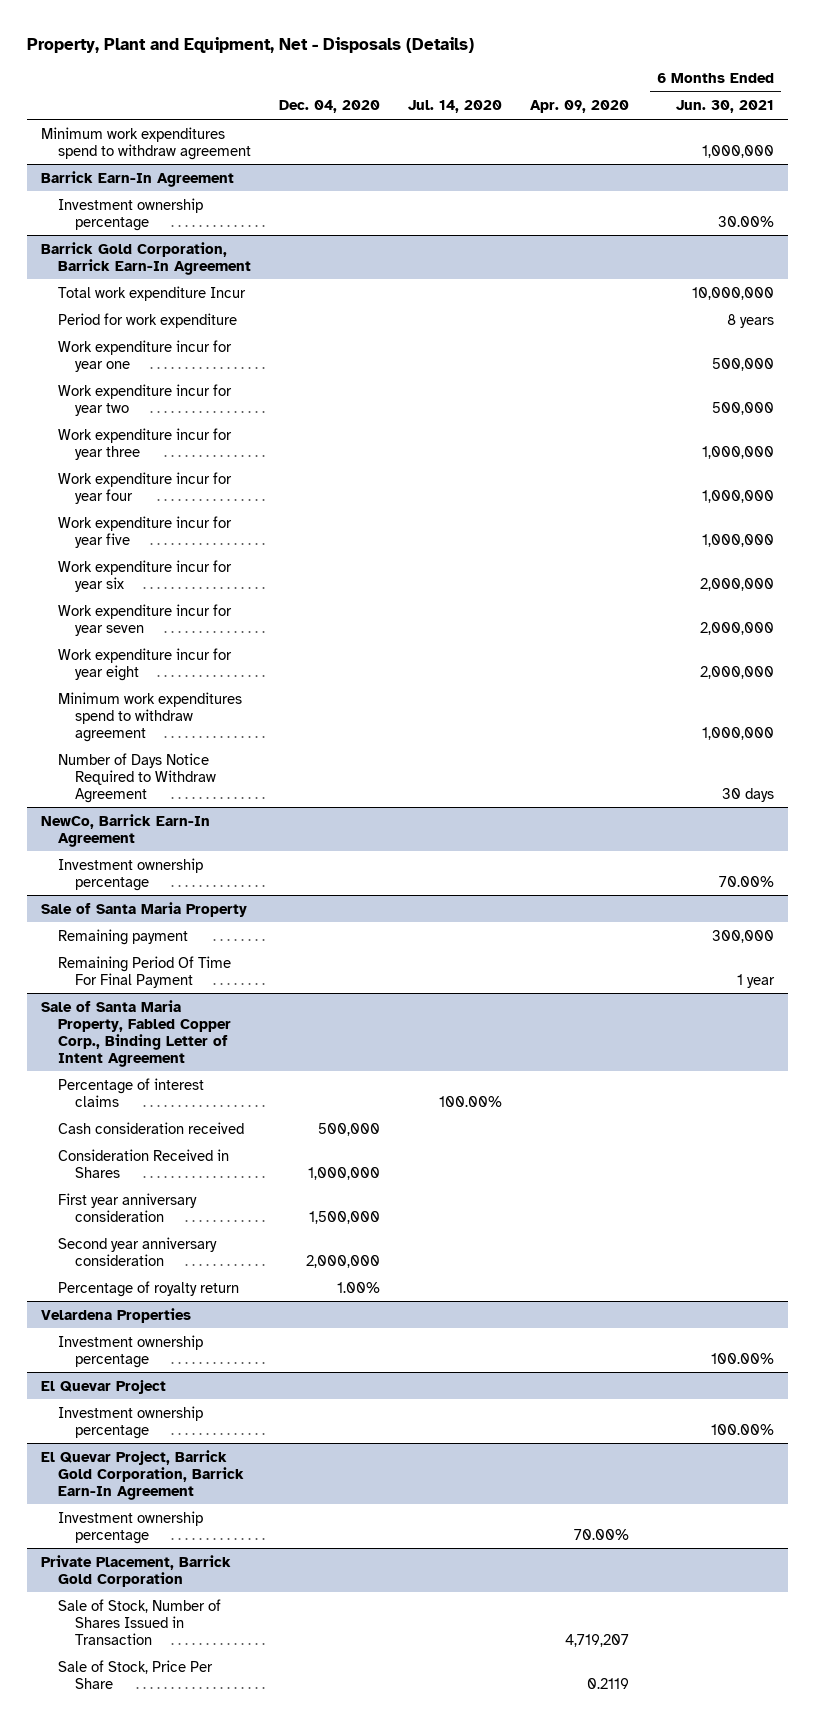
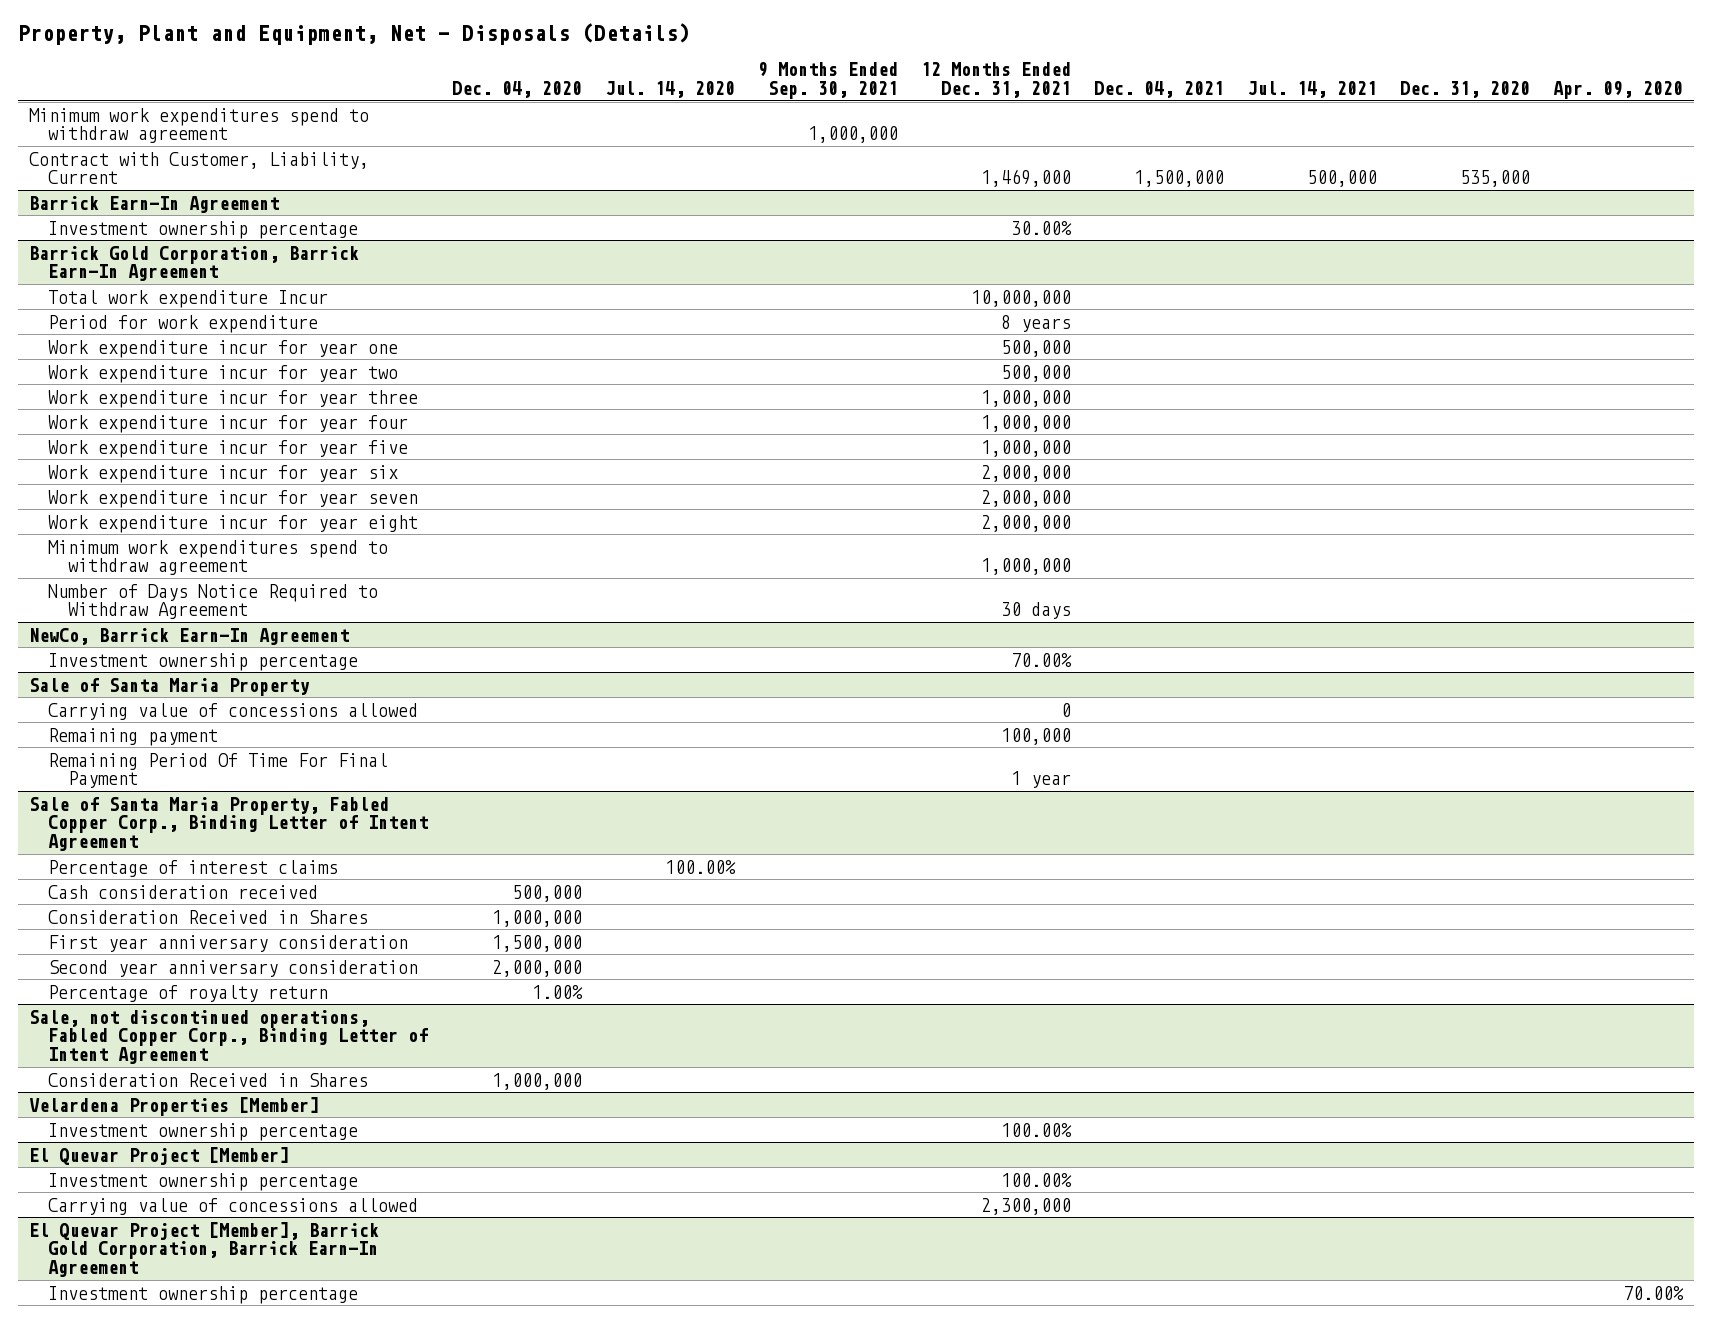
- | Dec. 04, 2020 | Jul. 14, 2020 | Apr. 09, 2020 | 6 Months Ended Jun. 30, 2021
+ | Dec. 04, 2020 | Jul. 14, 2020 | 9 Months Ended Sep. 30, 2021 | 12 Months Ended Dec. 31, 2021 | Dec. 04, 2021 | Jul. 14, 2021 | Dec. 31, 2020 | Apr. 09, 2020
+ Contract with Customer, Liability, Current | | | | 1,469,000 | 1,500,000 | 500,000 | 535,000 |
@ Sale of Santa Maria Property
+ Carrying value of concessions allowed | | | | 0 | | | |
- Velardena Properties
+ Sale, not discontinued operations, Fabled Copper Corp., Binding Letter of Intent Agreement
+ Consideration Received in Shares | 1,000,000 | | | | | | |
+ Velardena Properties [Member]
- El Quevar Project
+ El Quevar Project [Member]
- El Quevar Project, Barrick Gold Corporation, Barrick Earn-In Agreement
+ Carrying value of concessions allowed | | | | 2,300,000 | | | |
+ El Quevar Project [Member], Barrick Gold Corporation, Barrick Earn-In Agreement
- Private Placement, Barrick Gold Corporation
- Sale of Stock, Number of Shares Issued in Transaction | | | 4,719,207 |
- Sale of Stock, Price Per Share | | | 0.2119 |

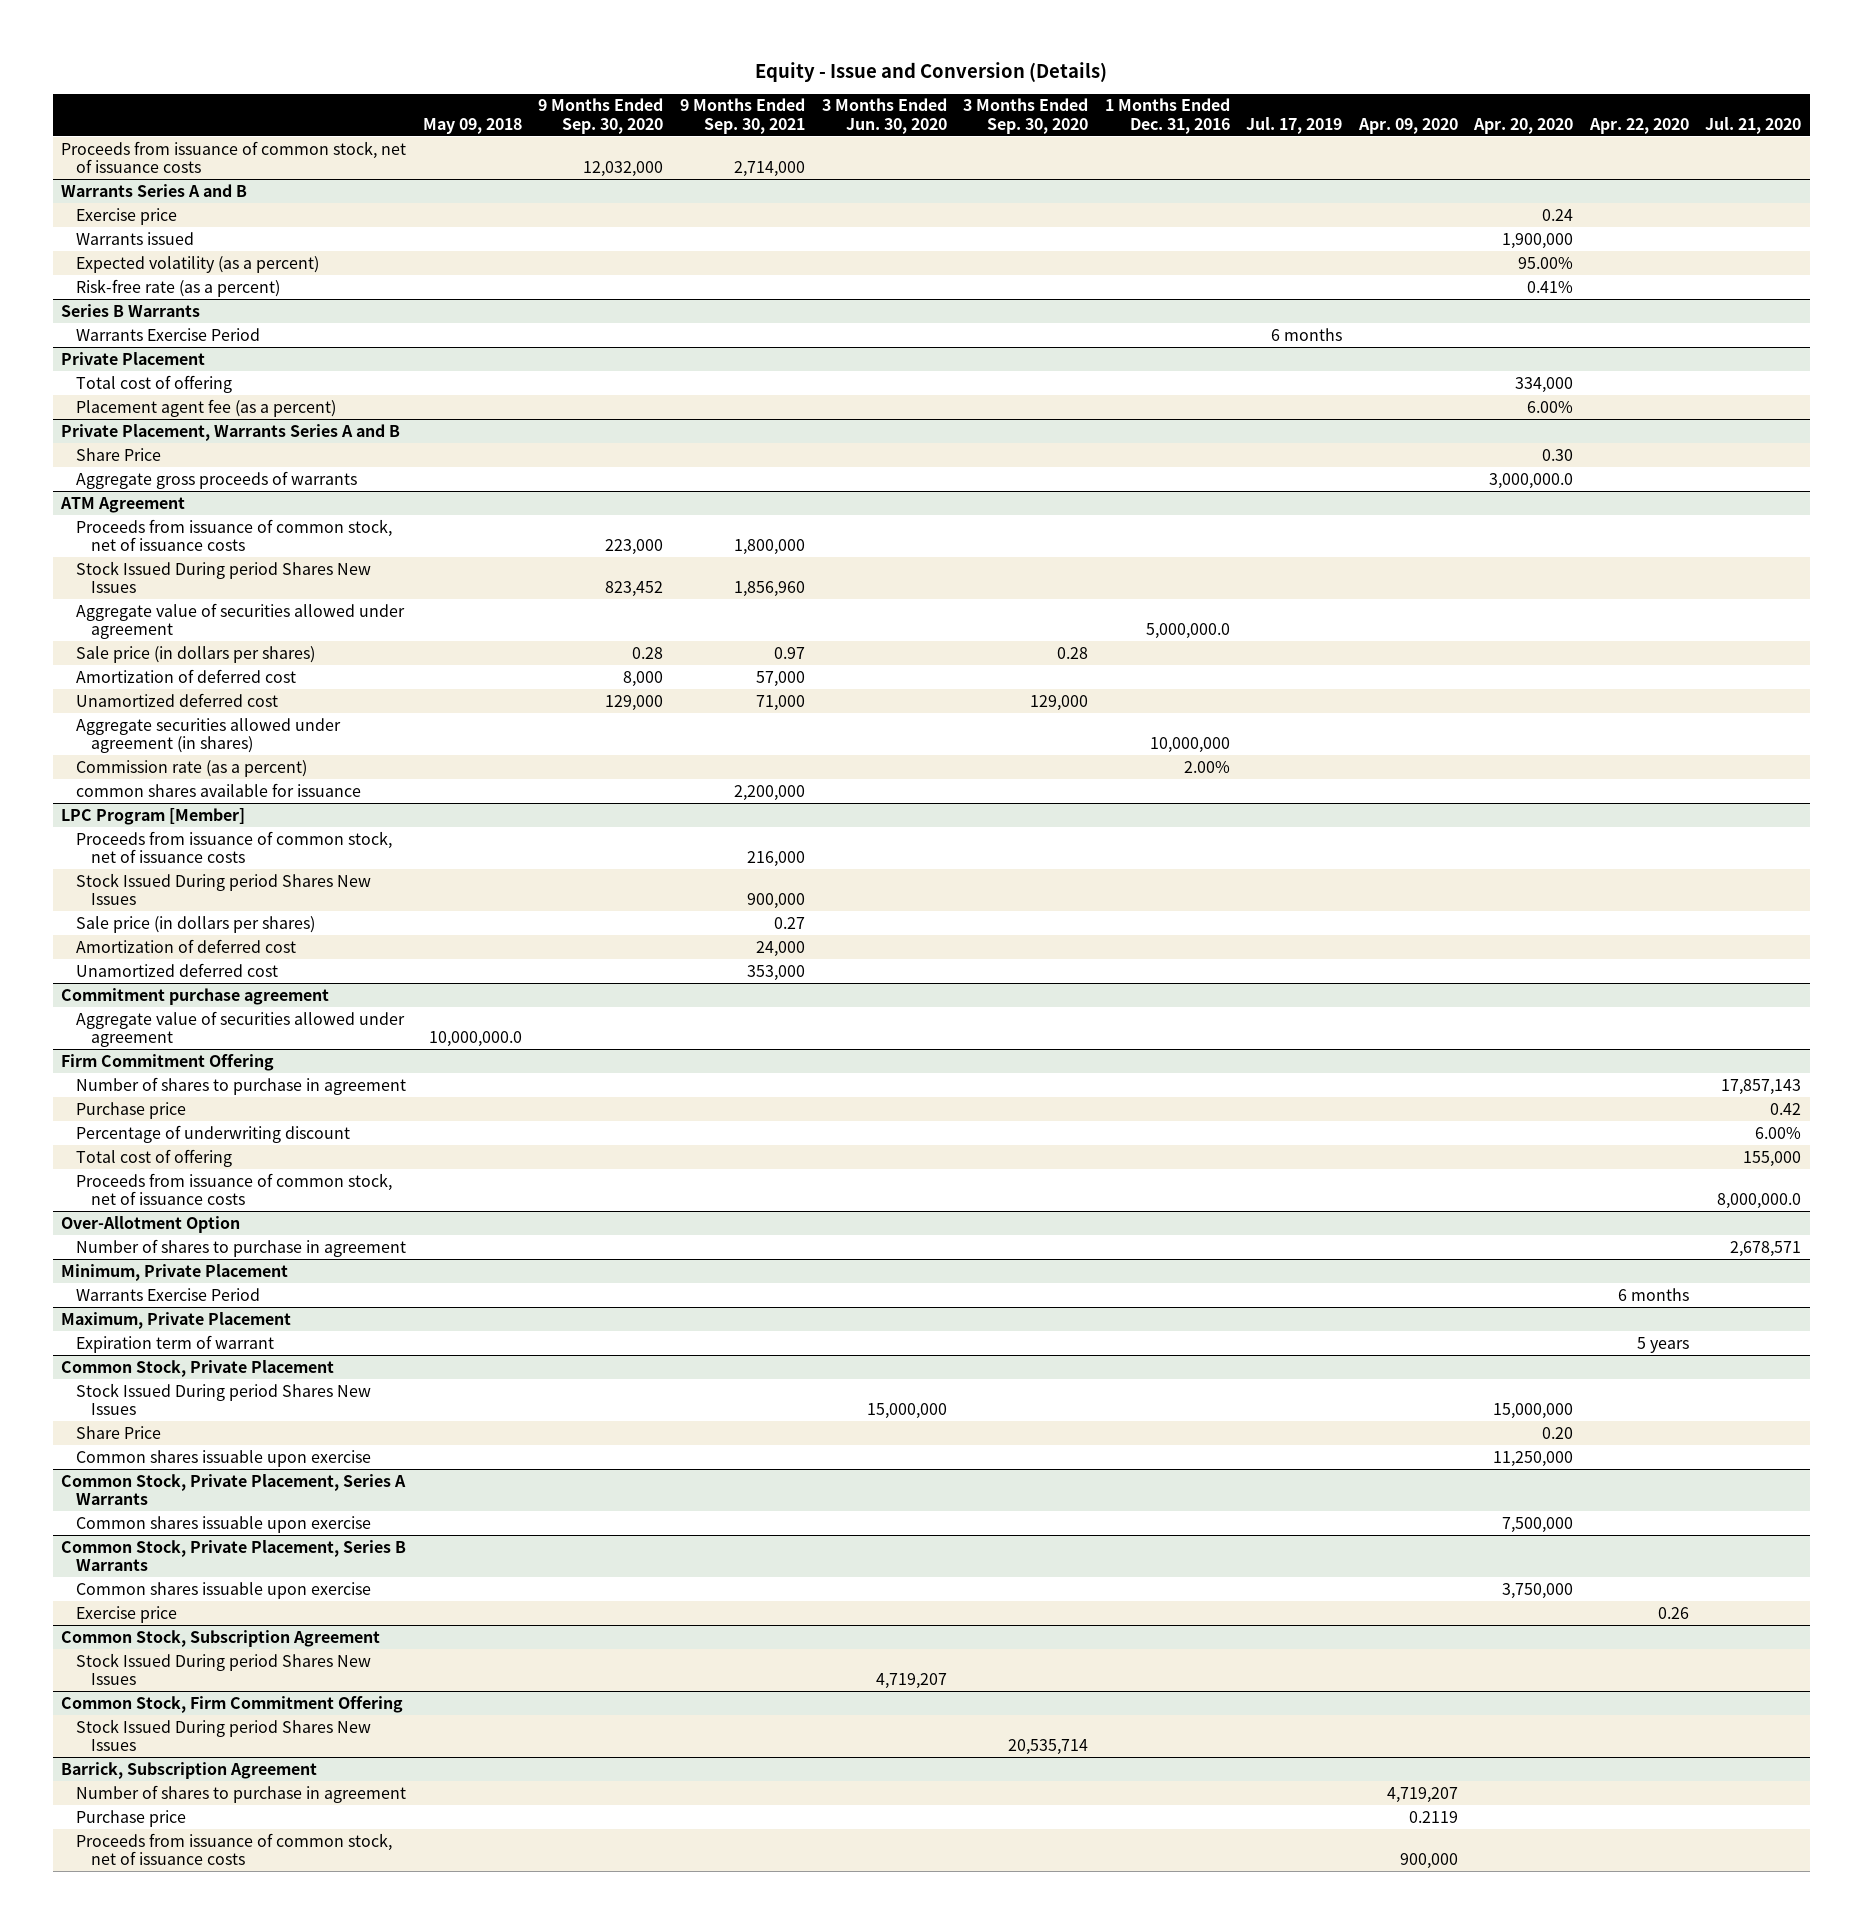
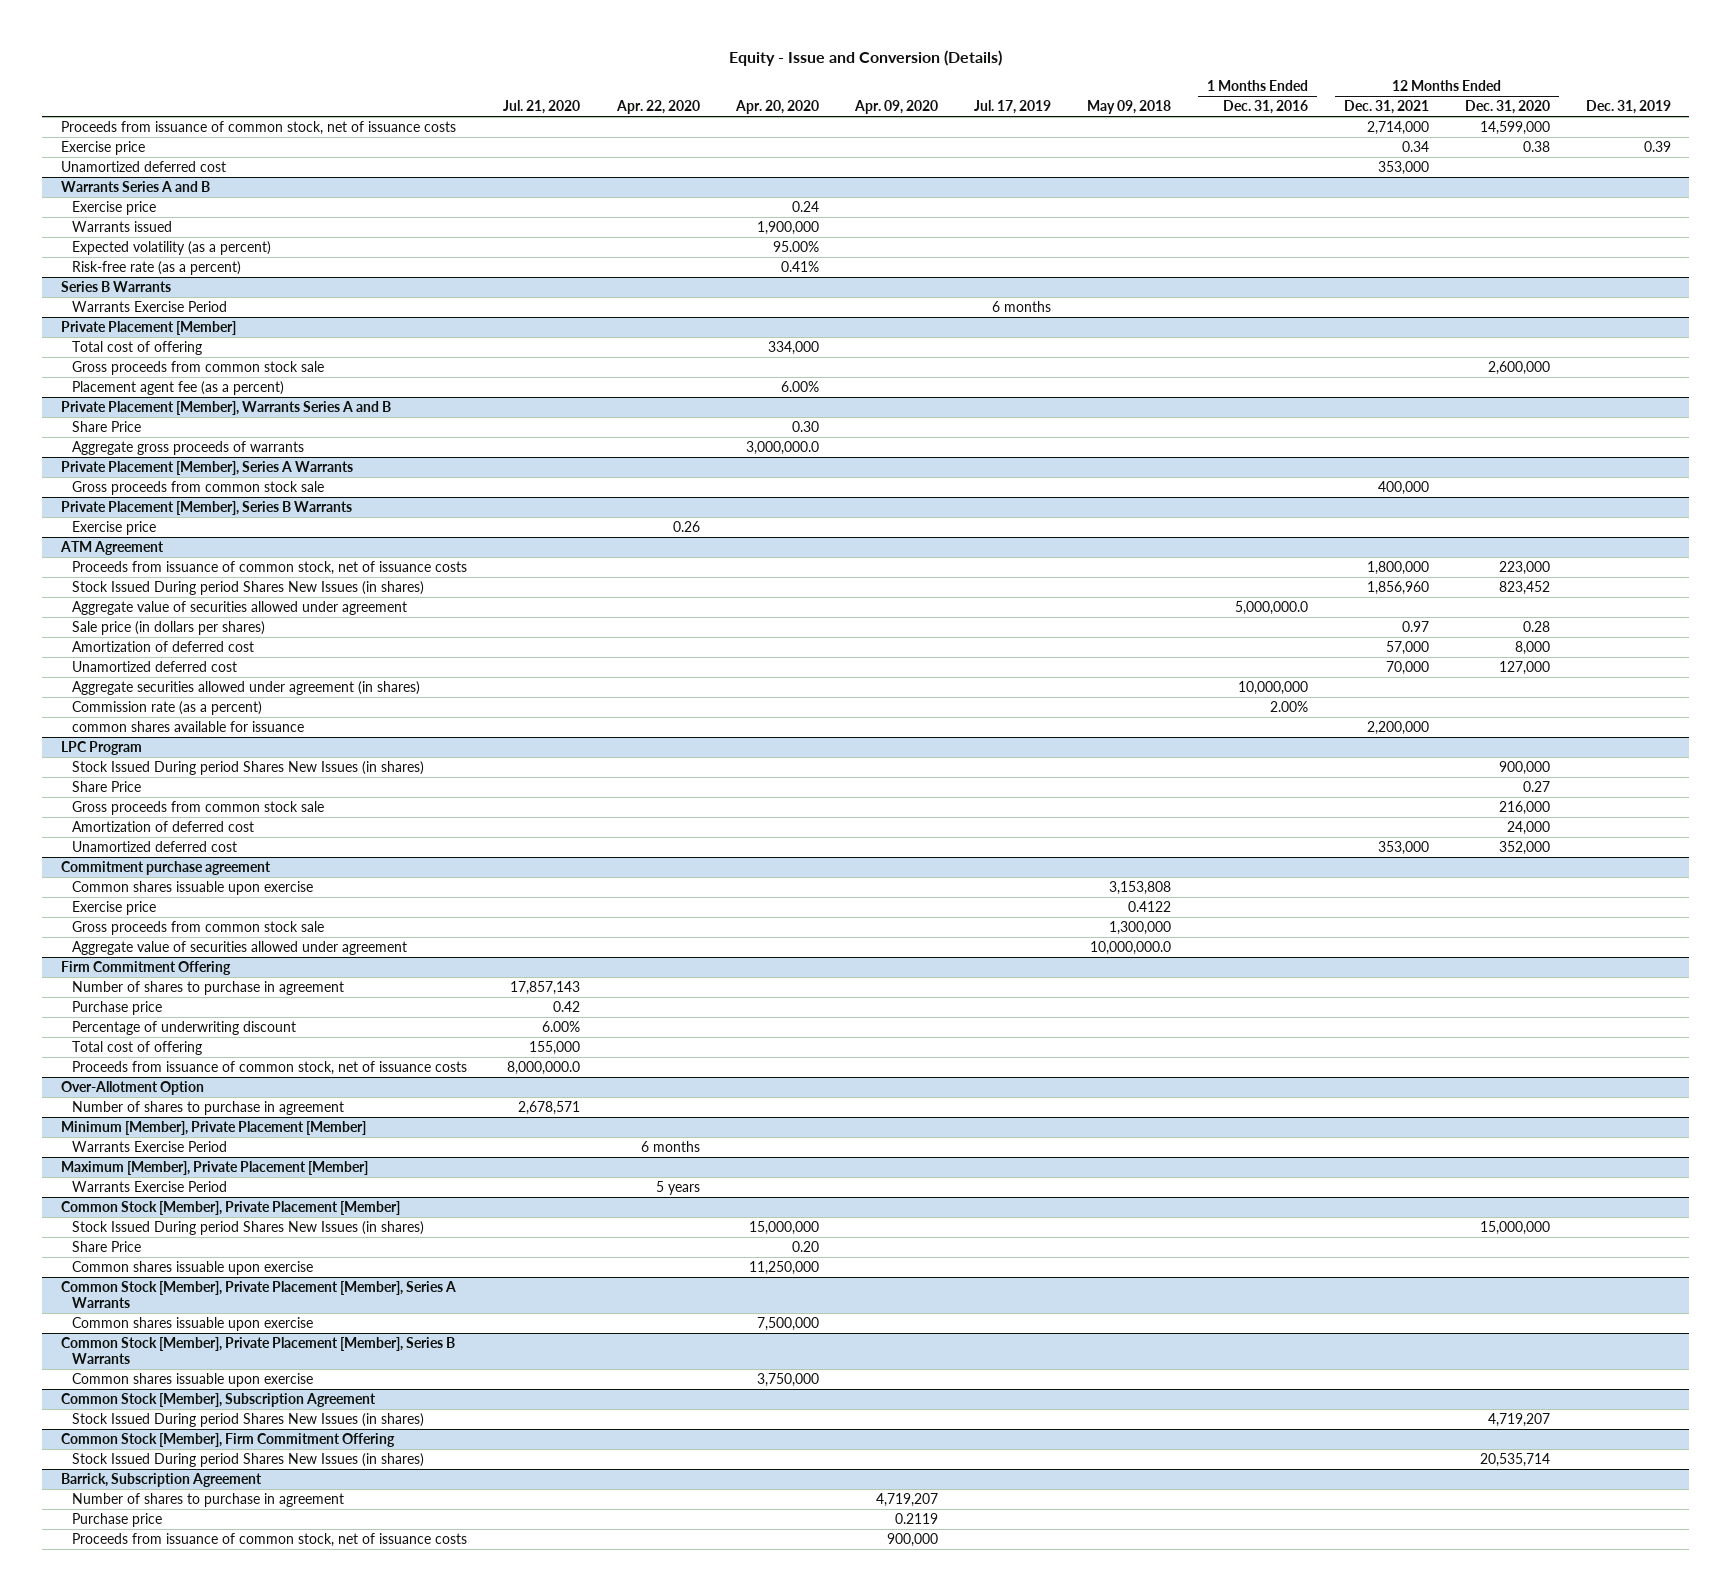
- | May 09, 2018 | 9 Months Ended Sep. 30, 2020 | 9 Months Ended Sep. 30, 2021 | 3 Months Ended Jun. 30, 2020 | 3 Months Ended Sep. 30, 2020 | 1 Months Ended Dec. 31, 2016 | Jul. 17, 2019 | Apr. 09, 2020 | Apr. 20, 2020 | Apr. 22, 2020 | Jul. 21, 2020
+ | Jul. 21, 2020 | Apr. 22, 2020 | Apr. 20, 2020 | Apr. 09, 2020 | Jul. 17, 2019 | May 09, 2018 | 1 Months Ended Dec. 31, 2016 | 12 Months Ended Dec. 31, 2021 | 12 Months Ended Dec. 31, 2020 | Dec. 31, 2019
+ Exercise price | | | | | | | | 0.34 | 0.38 | 0.39
+ Unamortized deferred cost | | | | | | | | 353,000 | |
- Private Placement
+ Private Placement [Member]
+ Gross proceeds from common stock sale | | | | | | | | | 2,600,000 |
- Private Placement, Warrants Series A and B
+ Private Placement [Member], Warrants Series A and B
+ Private Placement [Member], Series A Warrants
+ Gross proceeds from common stock sale | | | | | | | | 400,000 | |
+ Private Placement [Member], Series B Warrants
+ Exercise price | | 0.26 | | | | | | | |
@ ATM Agreement
- Stock Issued During period Shares New Issues | | 823,452 | 1,856,960 | | | | | | | |
+ Stock Issued During period Shares New Issues (in shares) | | | | | | | | 1,856,960 | 823,452 |
- LPC Program [Member]
- Proceeds from issuance of common stock, net of issuance costs | | | 216,000 | | | | | | | |
- Stock Issued During period Shares New Issues | | | 900,000 | | | | | | | |
- Sale price (in dollars per shares) | | | 0.27 | | | | | | | |
+ LPC Program
+ Stock Issued During period Shares New Issues (in shares) | | | | | | | | | 900,000 |
+ Share Price | | | | | | | | | 0.27 |
+ Gross proceeds from common stock sale | | | | | | | | | 216,000 |
@ Commitment purchase agreement
+ Common shares issuable upon exercise | | | | | | 3,153,808 | | | |
+ Exercise price | | | | | | 0.4122 | | | |
+ Gross proceeds from common stock sale | | | | | | 1,300,000 | | | |
- Minimum, Private Placement
+ Minimum [Member], Private Placement [Member]
- Maximum, Private Placement
- Expiration term of warrant | | | | | | | | | | 5 years |
- Common Stock, Private Placement
- Stock Issued During period Shares New Issues | | | | 15,000,000 | | | | | 15,000,000 | |
+ Maximum [Member], Private Placement [Member]
+ Warrants Exercise Period | | 5 years | | | | | | | |
+ Common Stock [Member], Private Placement [Member]
+ Stock Issued During period Shares New Issues (in shares) | | | 15,000,000 | | | | | | 15,000,000 |
- Common Stock, Private Placement, Series A Warrants
+ Common Stock [Member], Private Placement [Member], Series A Warrants
- Common Stock, Private Placement, Series B Warrants
+ Common Stock [Member], Private Placement [Member], Series B Warrants
- Exercise price | | | | | | | | | | 0.26 |
- Common Stock, Subscription Agreement
- Stock Issued During period Shares New Issues | | | | 4,719,207 | | | | | | |
- Common Stock, Firm Commitment Offering
- Stock Issued During period Shares New Issues | | | | | 20,535,714 | | | | | |
+ Common Stock [Member], Subscription Agreement
+ Stock Issued During period Shares New Issues (in shares) | | | | | | | | | 4,719,207 |
+ Common Stock [Member], Firm Commitment Offering
+ Stock Issued During period Shares New Issues (in shares) | | | | | | | | | 20,535,714 |

